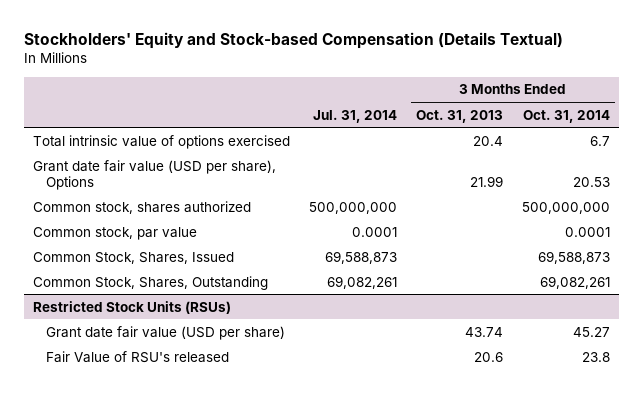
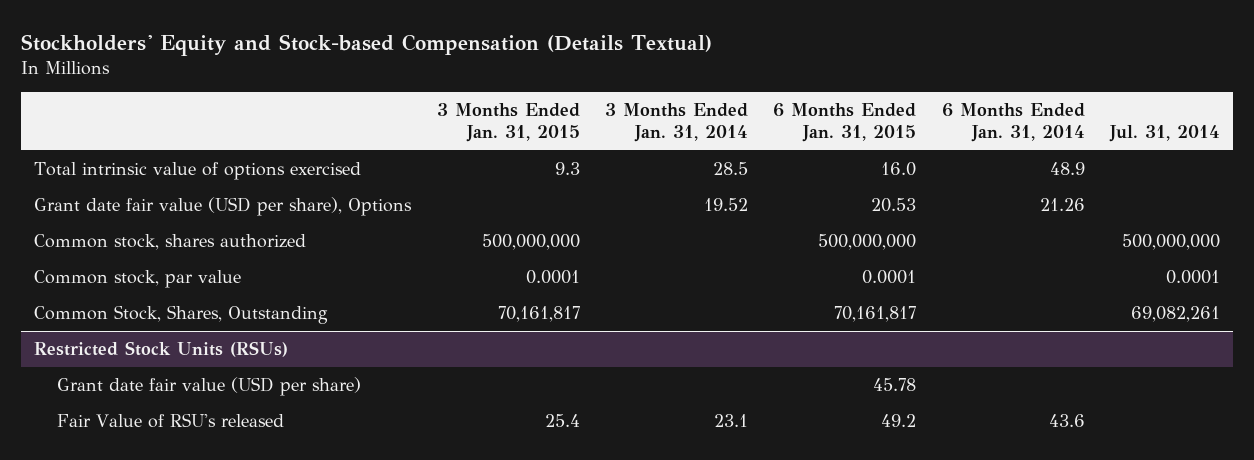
- | Jul. 31, 2014 | 3 Months Ended Oct. 31, 2013 | 3 Months Ended Oct. 31, 2014
+ | 3 Months Ended Jan. 31, 2015 | 3 Months Ended Jan. 31, 2014 | 6 Months Ended Jan. 31, 2015 | 6 Months Ended Jan. 31, 2014 | Jul. 31, 2014
- Common Stock, Shares, Issued | 69,588,873 | | 69,588,873

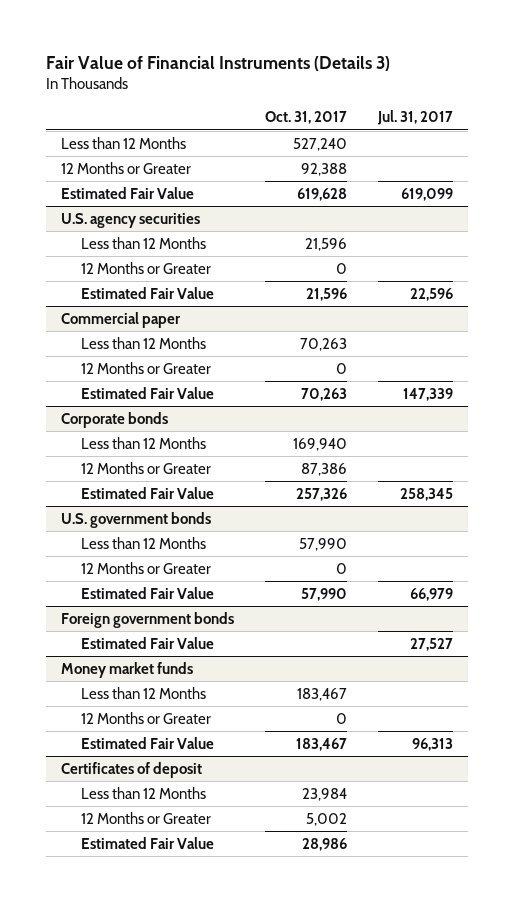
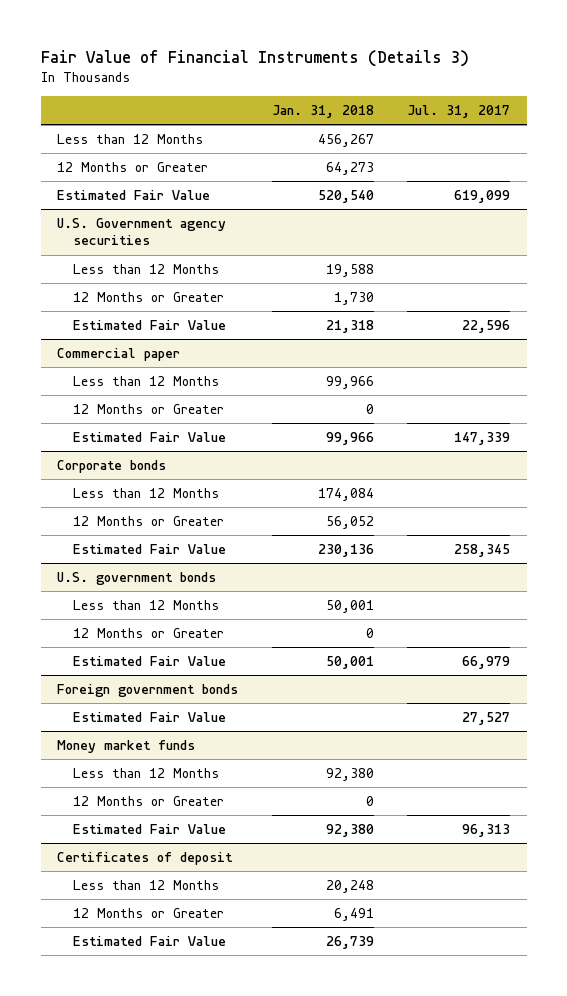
- | Oct. 31, 2017 | Jul. 31, 2017
+ | Jan. 31, 2018 | Jul. 31, 2017
- U.S. agency securities
+ U.S. Government agency securities

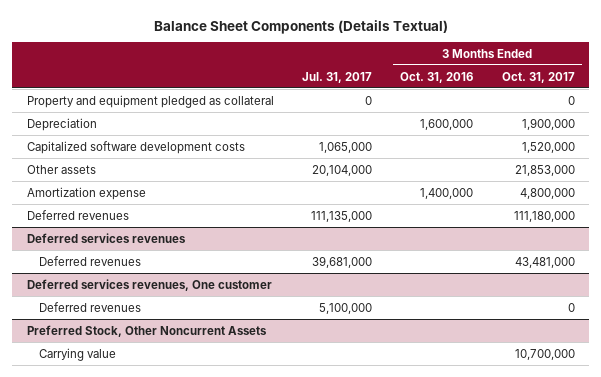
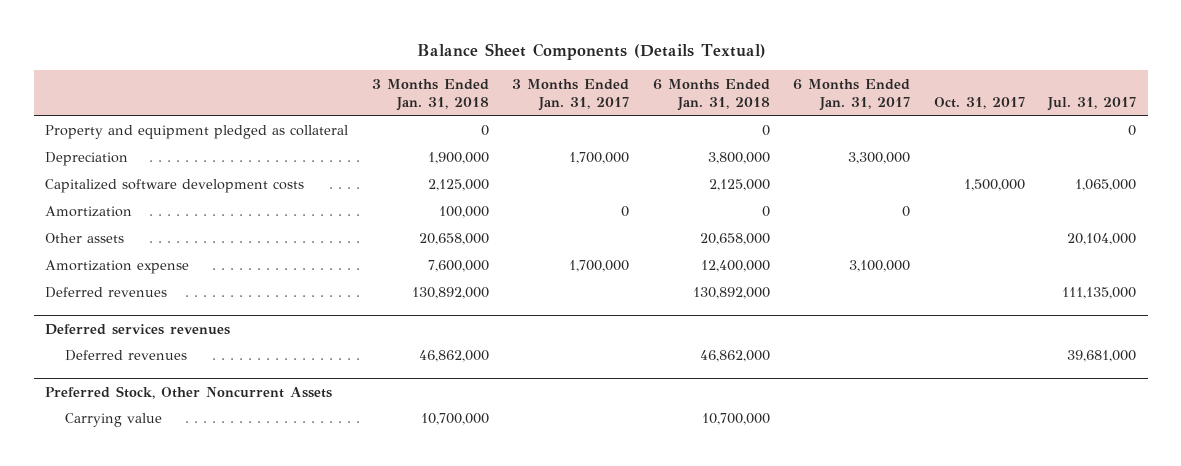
- | Jul. 31, 2017 | 3 Months Ended Oct. 31, 2016 | 3 Months Ended Oct. 31, 2017
+ | 3 Months Ended Jan. 31, 2018 | 3 Months Ended Jan. 31, 2017 | 6 Months Ended Jan. 31, 2018 | 6 Months Ended Jan. 31, 2017 | Oct. 31, 2017 | Jul. 31, 2017
+ Amortization | 100,000 | 0 | 0 | 0 | |
- Deferred services revenues, One customer
- Deferred revenues | 5,100,000 | | 0

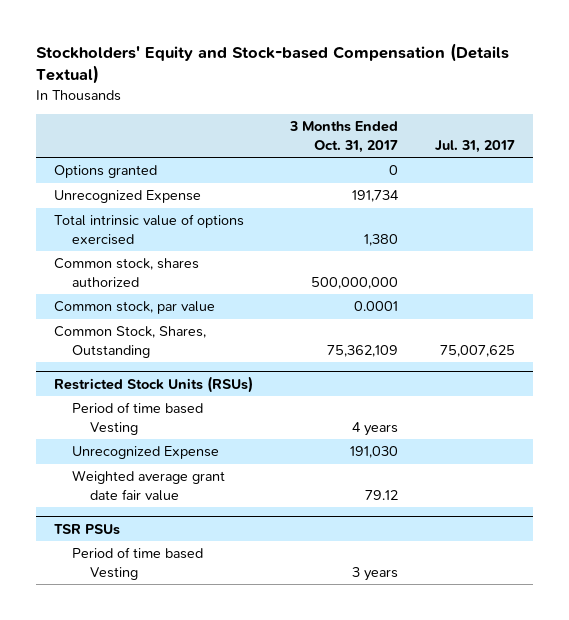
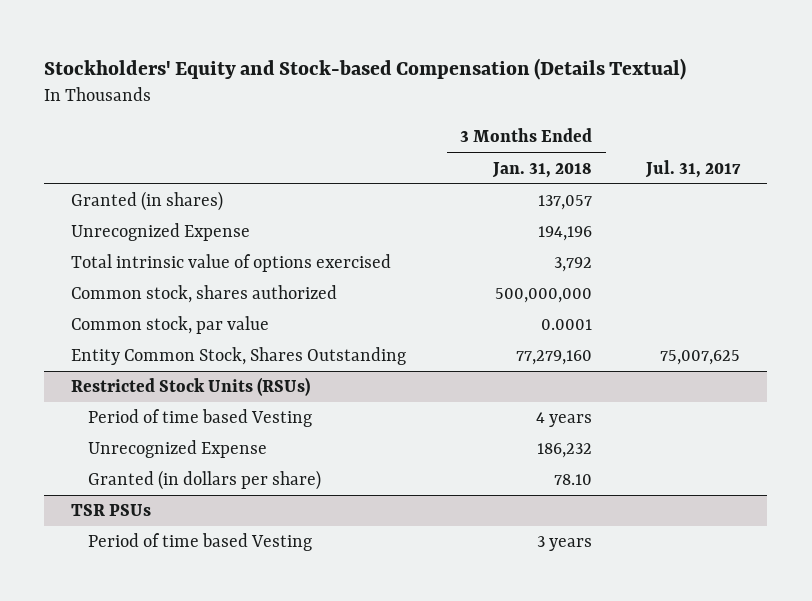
- | 3 Months Ended Oct. 31, 2017 | Jul. 31, 2017
+ | 3 Months Ended Jan. 31, 2018 | Jul. 31, 2017
- Options granted | 0 |
+ Granted (in shares) | 137,057 |
- Common Stock, Shares, Outstanding | 75,362,109 | 75,007,625
+ Entity Common Stock, Shares Outstanding | 77,279,160 | 75,007,625
@ Restricted Stock Units (RSUs)
- Weighted average grant date fair value | 79.12 |
+ Granted (in dollars per share) | 78.10 |

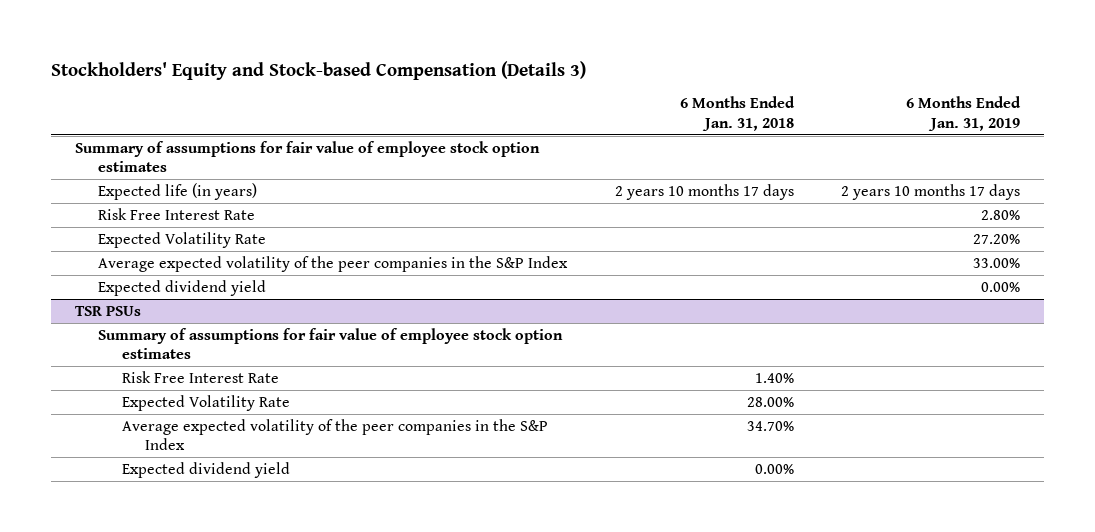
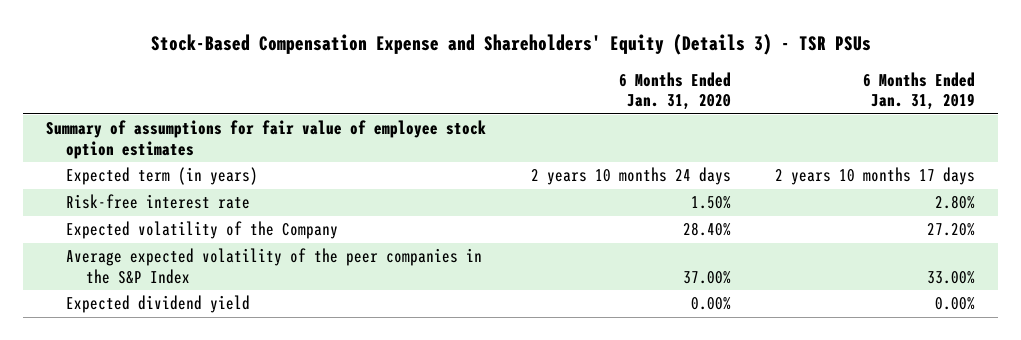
- Stockholders' Equity and Stock-based Compensation (Details 3)
+ Stock-Based Compensation Expense and Shareholders' Equity (Details 3) - TSR PSUs
- | 6 Months Ended Jan. 31, 2018 | 6 Months Ended Jan. 31, 2019
+ | 6 Months Ended Jan. 31, 2020 | 6 Months Ended Jan. 31, 2019
- Expected life (in years) | 2 years 10 months 17 days | 2 years 10 months 17 days
- Risk Free Interest Rate | | 2.80%
- Expected Volatility Rate | | 27.20%
+ Expected term (in years) | 2 years 10 months 24 days | 2 years 10 months 17 days
+ Risk-free interest rate | 1.50% | 2.80%
+ Expected volatility of the Company | 28.40% | 27.20%
- TSR PSUs
- Summary of assumptions for fair value of employee stock option estimates
- Risk Free Interest Rate | 1.40% |
- Expected Volatility Rate | 28.00% |
- Average expected volatility of the peer companies in the S&P Index | 34.70% |
- Expected dividend yield | 0.00% |

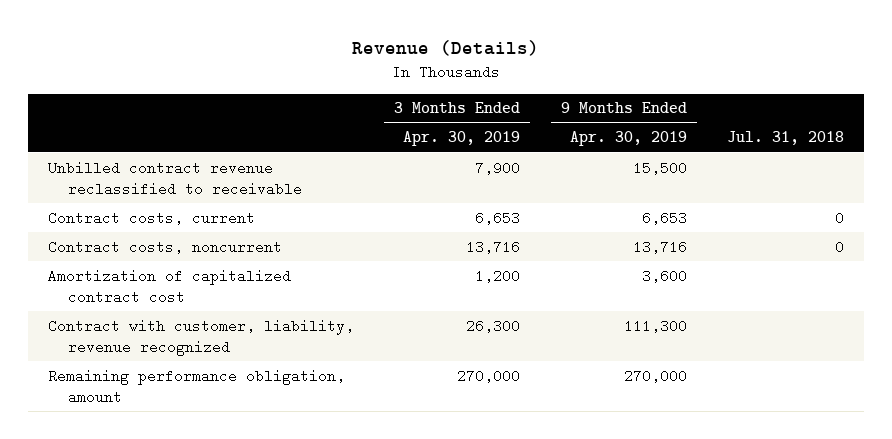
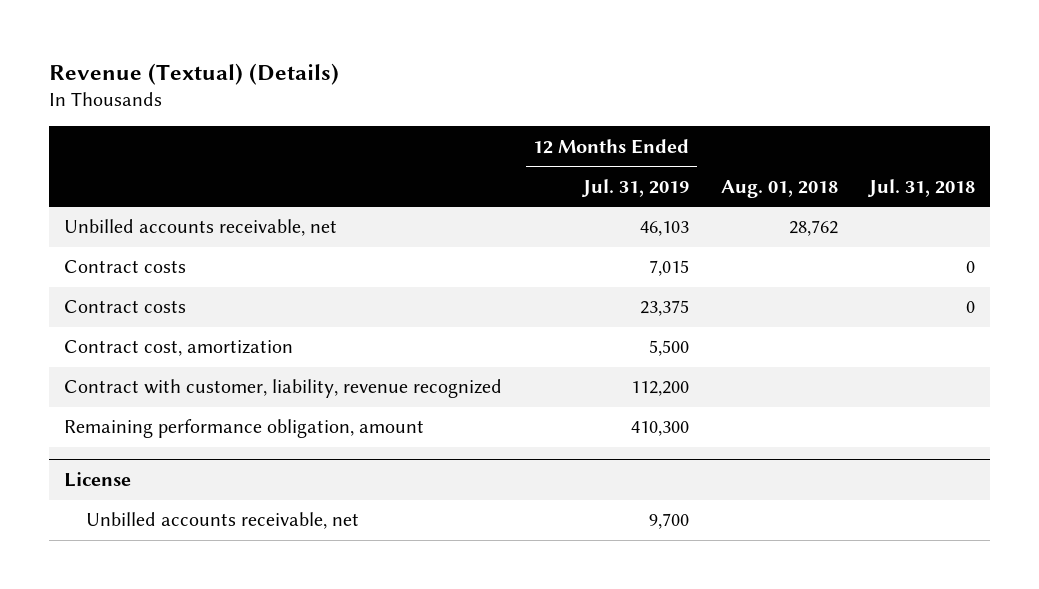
- Revenue (Details)
+ Revenue (Textual) (Details)
- | 3 Months Ended Apr. 30, 2019 | 9 Months Ended Apr. 30, 2019 | Jul. 31, 2018
+ | 12 Months Ended Jul. 31, 2019 | Aug. 01, 2018 | Jul. 31, 2018
- Unbilled contract revenue reclassified to receivable | 7,900 | 15,500 |
- Contract costs, current | 6,653 | 6,653 | 0
- Contract costs, noncurrent | 13,716 | 13,716 | 0
- Amortization of capitalized contract cost | 1,200 | 3,600 |
+ Unbilled accounts receivable, net | 46,103 | 28,762 |
+ Contract costs | 7,015 | | 0
+ Contract costs | 23,375 | | 0
+ Contract cost, amortization | 5,500 | |
+ License
+ Unbilled accounts receivable, net | 9,700 | |

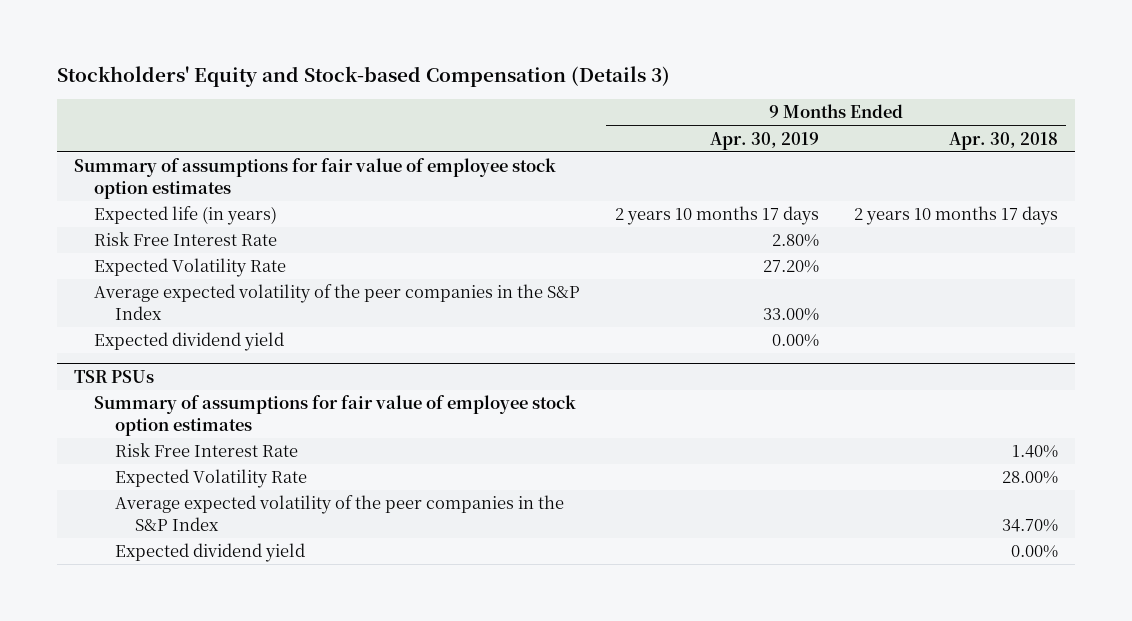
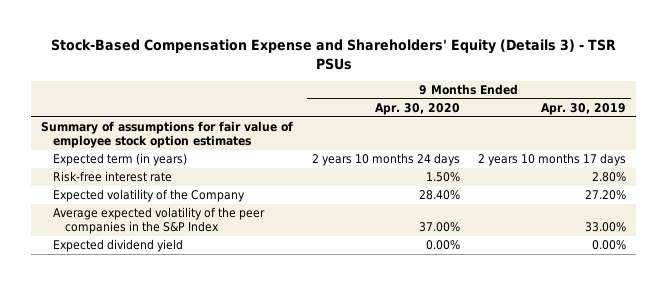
- Stockholders' Equity and Stock-based Compensation (Details 3)
+ Stock-Based Compensation Expense and Shareholders' Equity (Details 3) - TSR PSUs
- | 9 Months Ended Apr. 30, 2019 | 9 Months Ended Apr. 30, 2018
+ | 9 Months Ended Apr. 30, 2020 | 9 Months Ended Apr. 30, 2019
- Expected life (in years) | 2 years 10 months 17 days | 2 years 10 months 17 days
- Risk Free Interest Rate | 2.80% |
- Expected Volatility Rate | 27.20% |
+ Expected term (in years) | 2 years 10 months 24 days | 2 years 10 months 17 days
+ Risk-free interest rate | 1.50% | 2.80%
+ Expected volatility of the Company | 28.40% | 27.20%
- TSR PSUs
- Summary of assumptions for fair value of employee stock option estimates
- Risk Free Interest Rate | | 1.40%
- Expected Volatility Rate | | 28.00%
- Average expected volatility of the peer companies in the S&P Index | | 34.70%
- Expected dividend yield | | 0.00%

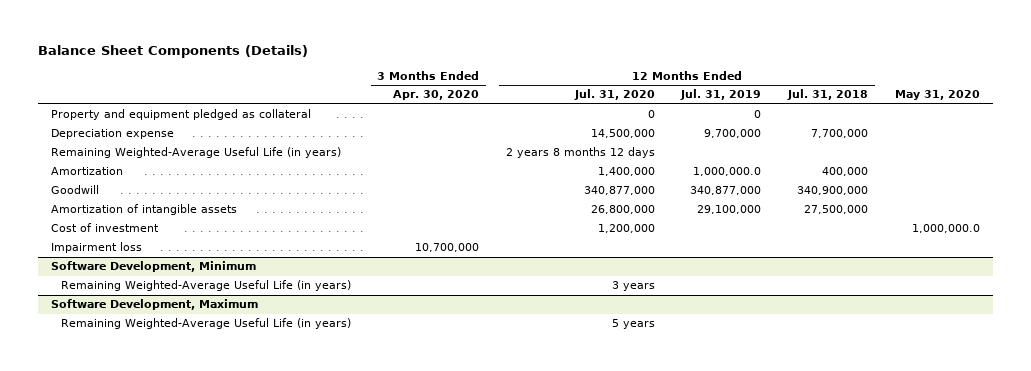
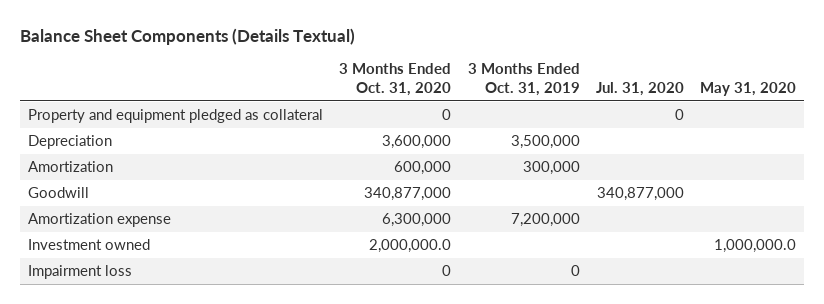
- Balance Sheet Components (Details)
+ Balance Sheet Components (Details Textual)
- | 3 Months Ended Apr. 30, 2020 | 12 Months Ended Jul. 31, 2020 | 12 Months Ended Jul. 31, 2019 | 12 Months Ended Jul. 31, 2018 | May 31, 2020
+ | 3 Months Ended Oct. 31, 2020 | 3 Months Ended Oct. 31, 2019 | Jul. 31, 2020 | May 31, 2020
- Depreciation expense | | 14,500,000 | 9,700,000 | 7,700,000 |
- Remaining Weighted-Average Useful Life (in years) | | 2 years 8 months 12 days | | |
+ Depreciation | 3,600,000 | 3,500,000 | |
- Amortization of intangible assets | | 26,800,000 | 29,100,000 | 27,500,000 |
- Cost of investment | | 1,200,000 | | | 1,000,000.0
+ Amortization expense | 6,300,000 | 7,200,000 | |
+ Investment owned | 2,000,000.0 | | | 1,000,000.0
- Software Development, Minimum
- Remaining Weighted-Average Useful Life (in years) | | 3 years | | |
- Software Development, Maximum
- Remaining Weighted-Average Useful Life (in years) | | 5 years | | |

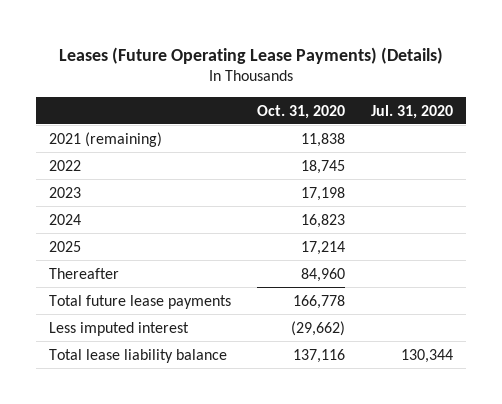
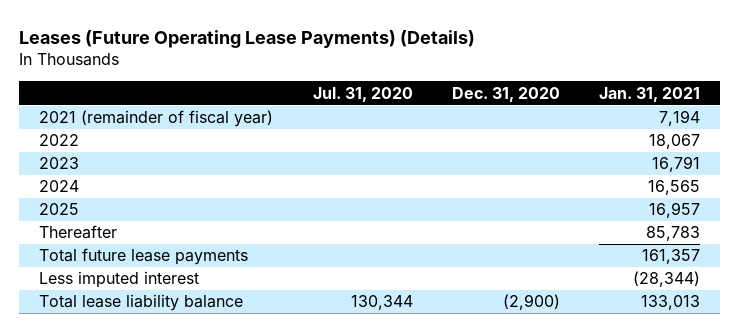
- | Oct. 31, 2020 | Jul. 31, 2020
+ | Jul. 31, 2020 | Dec. 31, 2020 | Jan. 31, 2021
- 2021 (remaining) | 11,838 |
+ 2021 (remainder of fiscal year) | | | 7,194

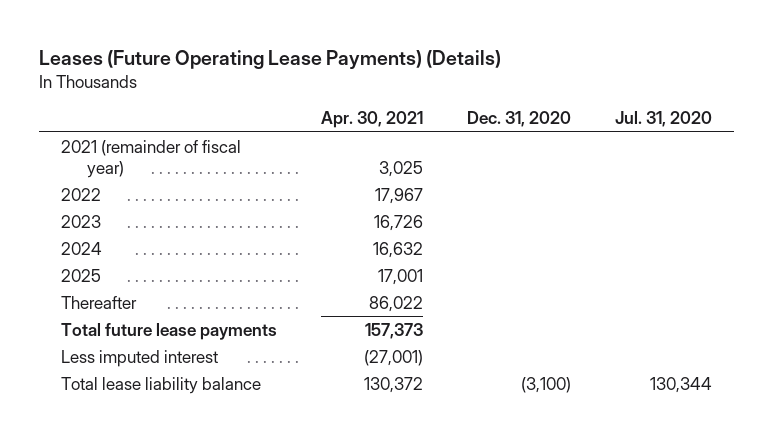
- | Jul. 31, 2020 | Dec. 31, 2020 | Jan. 31, 2021
+ | Apr. 30, 2021 | Dec. 31, 2020 | Jul. 31, 2020
- Total lease liability balance | 130,344 | (2,900) | 133,013
+ Total lease liability balance | 130,372 | (3,100) | 130,344

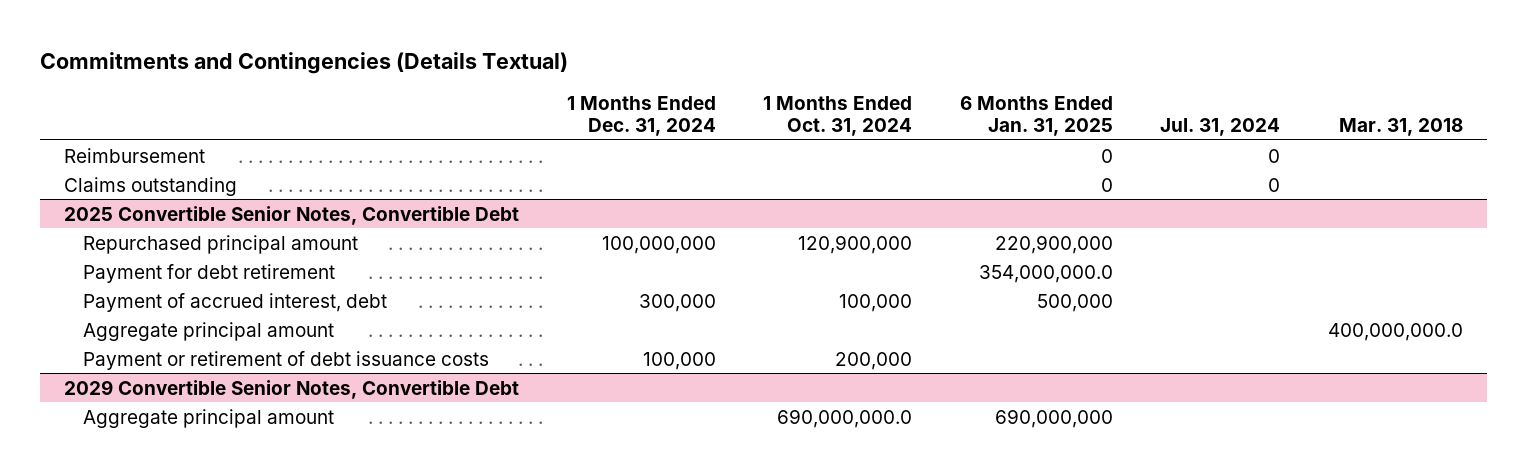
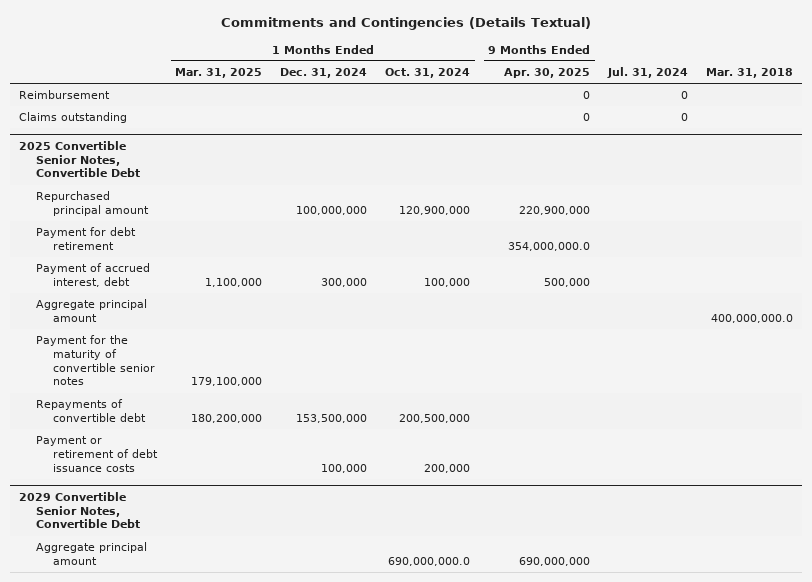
- | 1 Months Ended Dec. 31, 2024 | 1 Months Ended Oct. 31, 2024 | 6 Months Ended Jan. 31, 2025 | Jul. 31, 2024 | Mar. 31, 2018
+ | 1 Months Ended Mar. 31, 2025 | 1 Months Ended Dec. 31, 2024 | 1 Months Ended Oct. 31, 2024 | 9 Months Ended Apr. 30, 2025 | Jul. 31, 2024 | Mar. 31, 2018
@ 2025 Convertible Senior Notes, Convertible Debt
+ Payment for the maturity of convertible senior notes | 179,100,000 | | | | |
+ Repayments of convertible debt | 180,200,000 | 153,500,000 | 200,500,000 | | |

